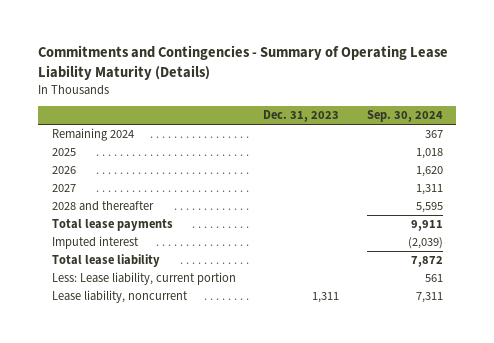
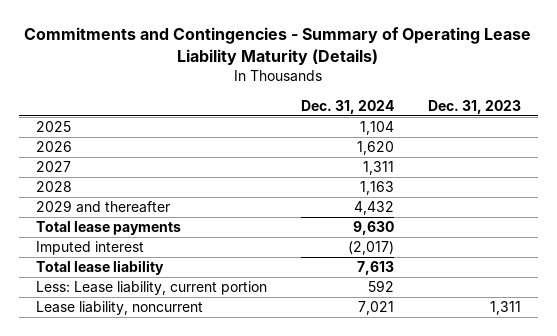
- | Dec. 31, 2023 | Sep. 30, 2024
+ | Dec. 31, 2024 | Dec. 31, 2023
- Remaining 2024 | | 367
- 2028 and thereafter | | 5,595
+ 2028 | 1,163 |
+ 2029 and thereafter | 4,432 |

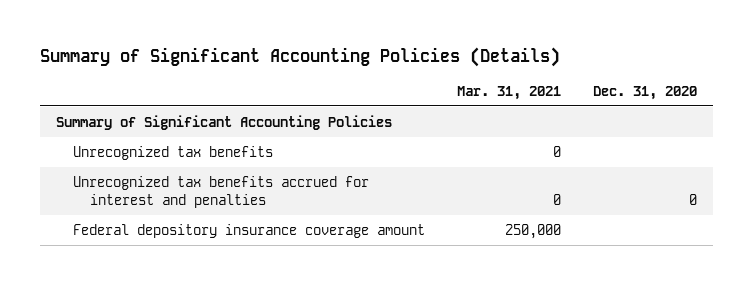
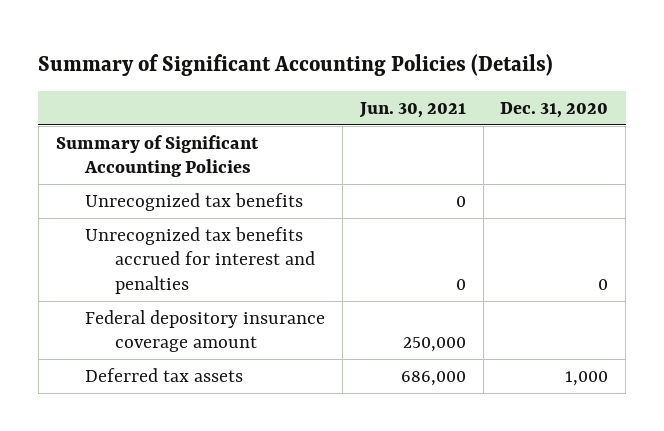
- | Mar. 31, 2021 | Dec. 31, 2020
+ | Jun. 30, 2021 | Dec. 31, 2020
+ Deferred tax assets | 686,000 | 1,000

